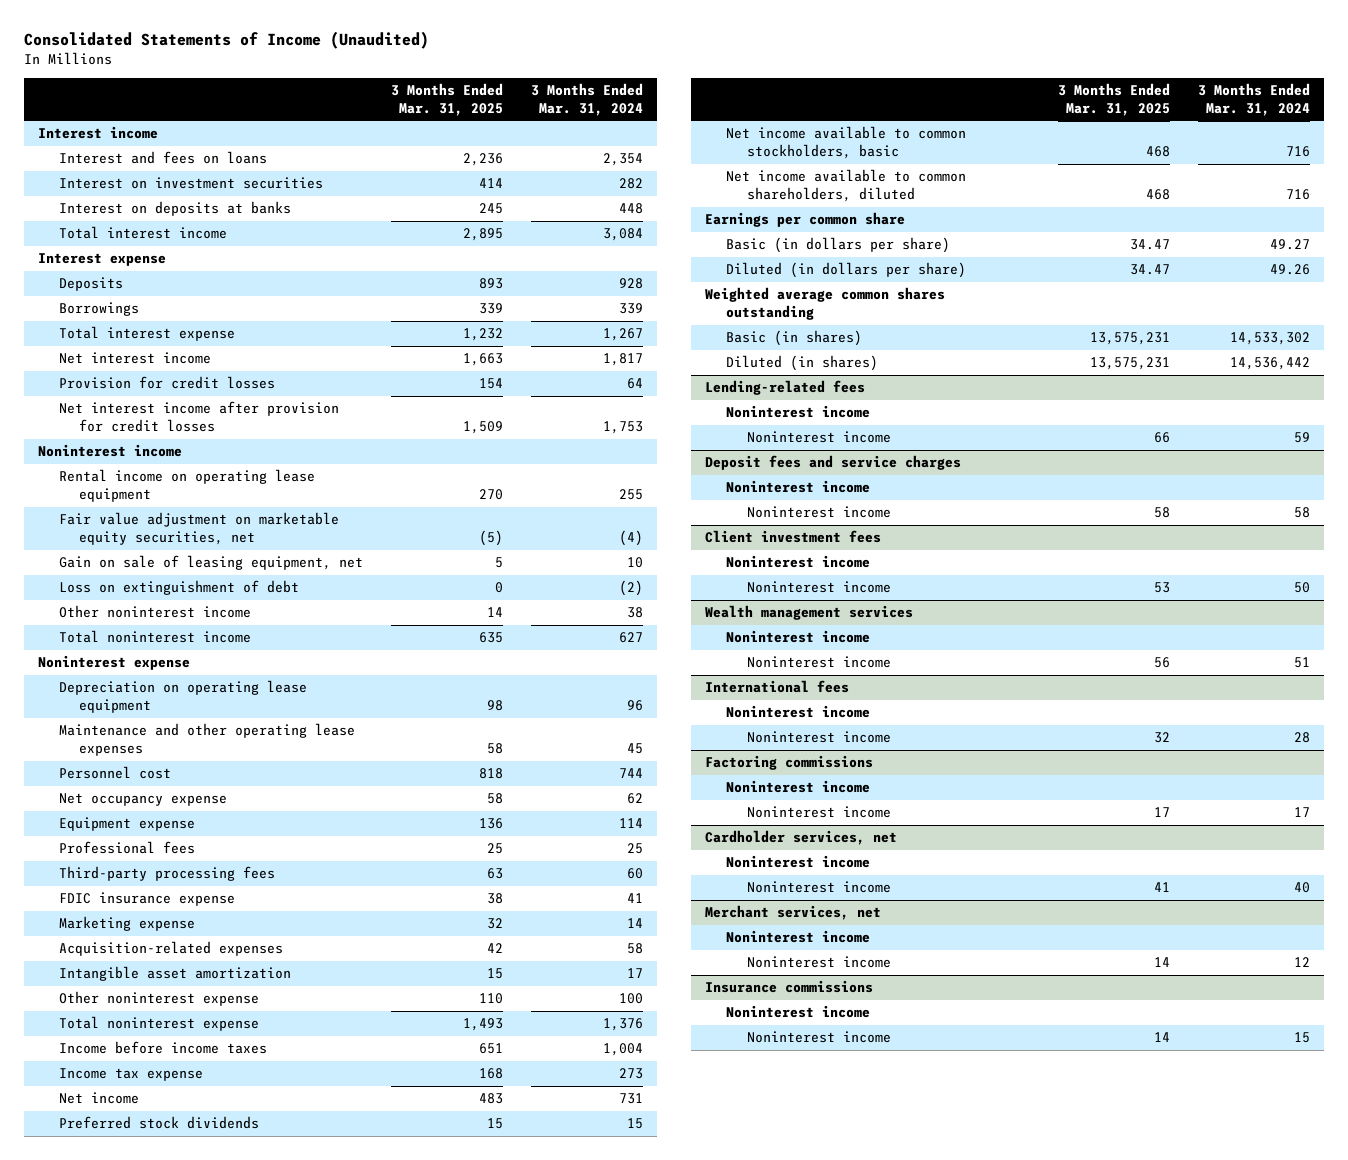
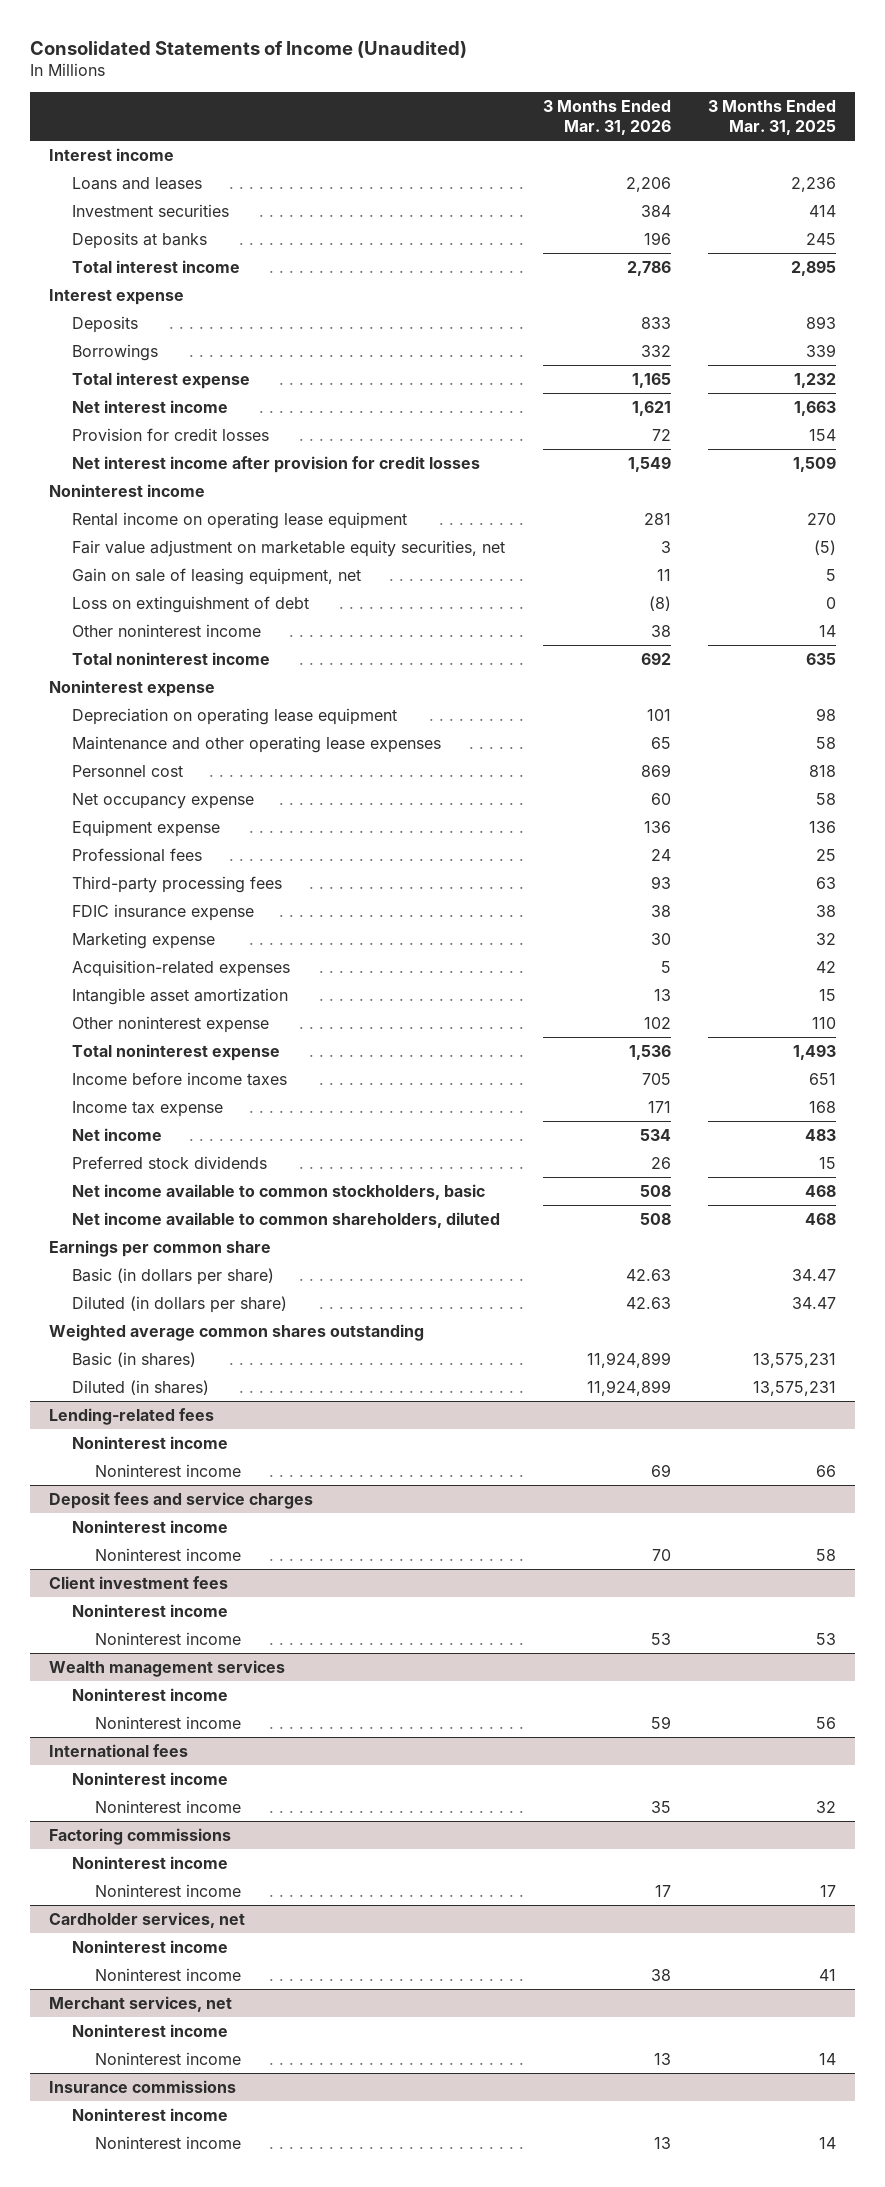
- | 3 Months Ended Mar. 31, 2025 | 3 Months Ended Mar. 31, 2024
+ | 3 Months Ended Mar. 31, 2026 | 3 Months Ended Mar. 31, 2025
- Interest and fees on loans | 2,236 | 2,354
- Interest on investment securities | 414 | 282
- Interest on deposits at banks | 245 | 448
+ Loans and leases | 2,206 | 2,236
+ Investment securities | 384 | 414
+ Deposits at banks | 196 | 245

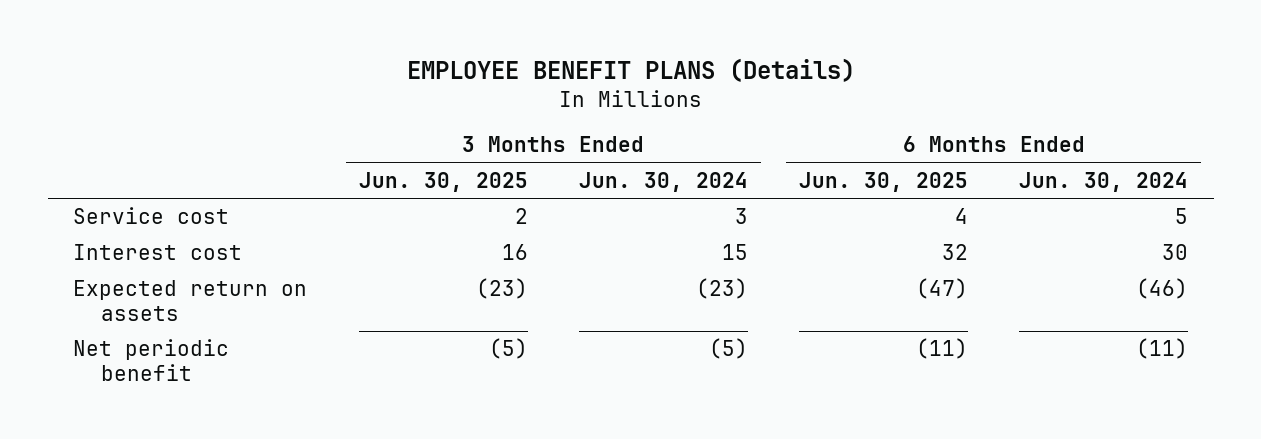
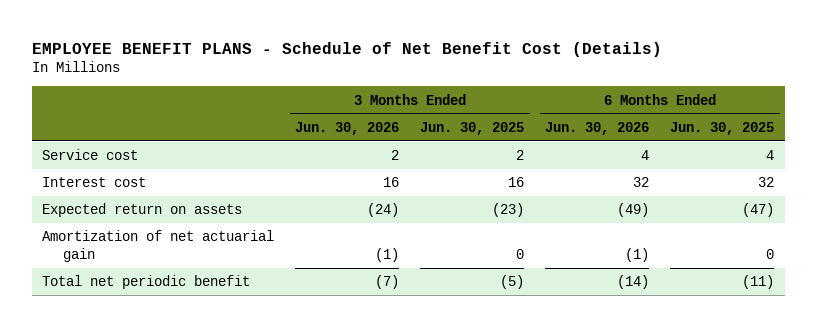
- EMPLOYEE BENEFIT PLANS (Details)
+ EMPLOYEE BENEFIT PLANS - Schedule of Net Benefit Cost (Details)
- | 3 Months Ended Jun. 30, 2025 | 3 Months Ended Jun. 30, 2024 | 6 Months Ended Jun. 30, 2025 | 6 Months Ended Jun. 30, 2024
+ | 3 Months Ended Jun. 30, 2026 | 3 Months Ended Jun. 30, 2025 | 6 Months Ended Jun. 30, 2026 | 6 Months Ended Jun. 30, 2025
- Net periodic benefit | (5) | (5) | (11) | (11)
+ Amortization of net actuarial gain | (1) | 0 | (1) | 0
+ Total net periodic benefit | (7) | (5) | (14) | (11)

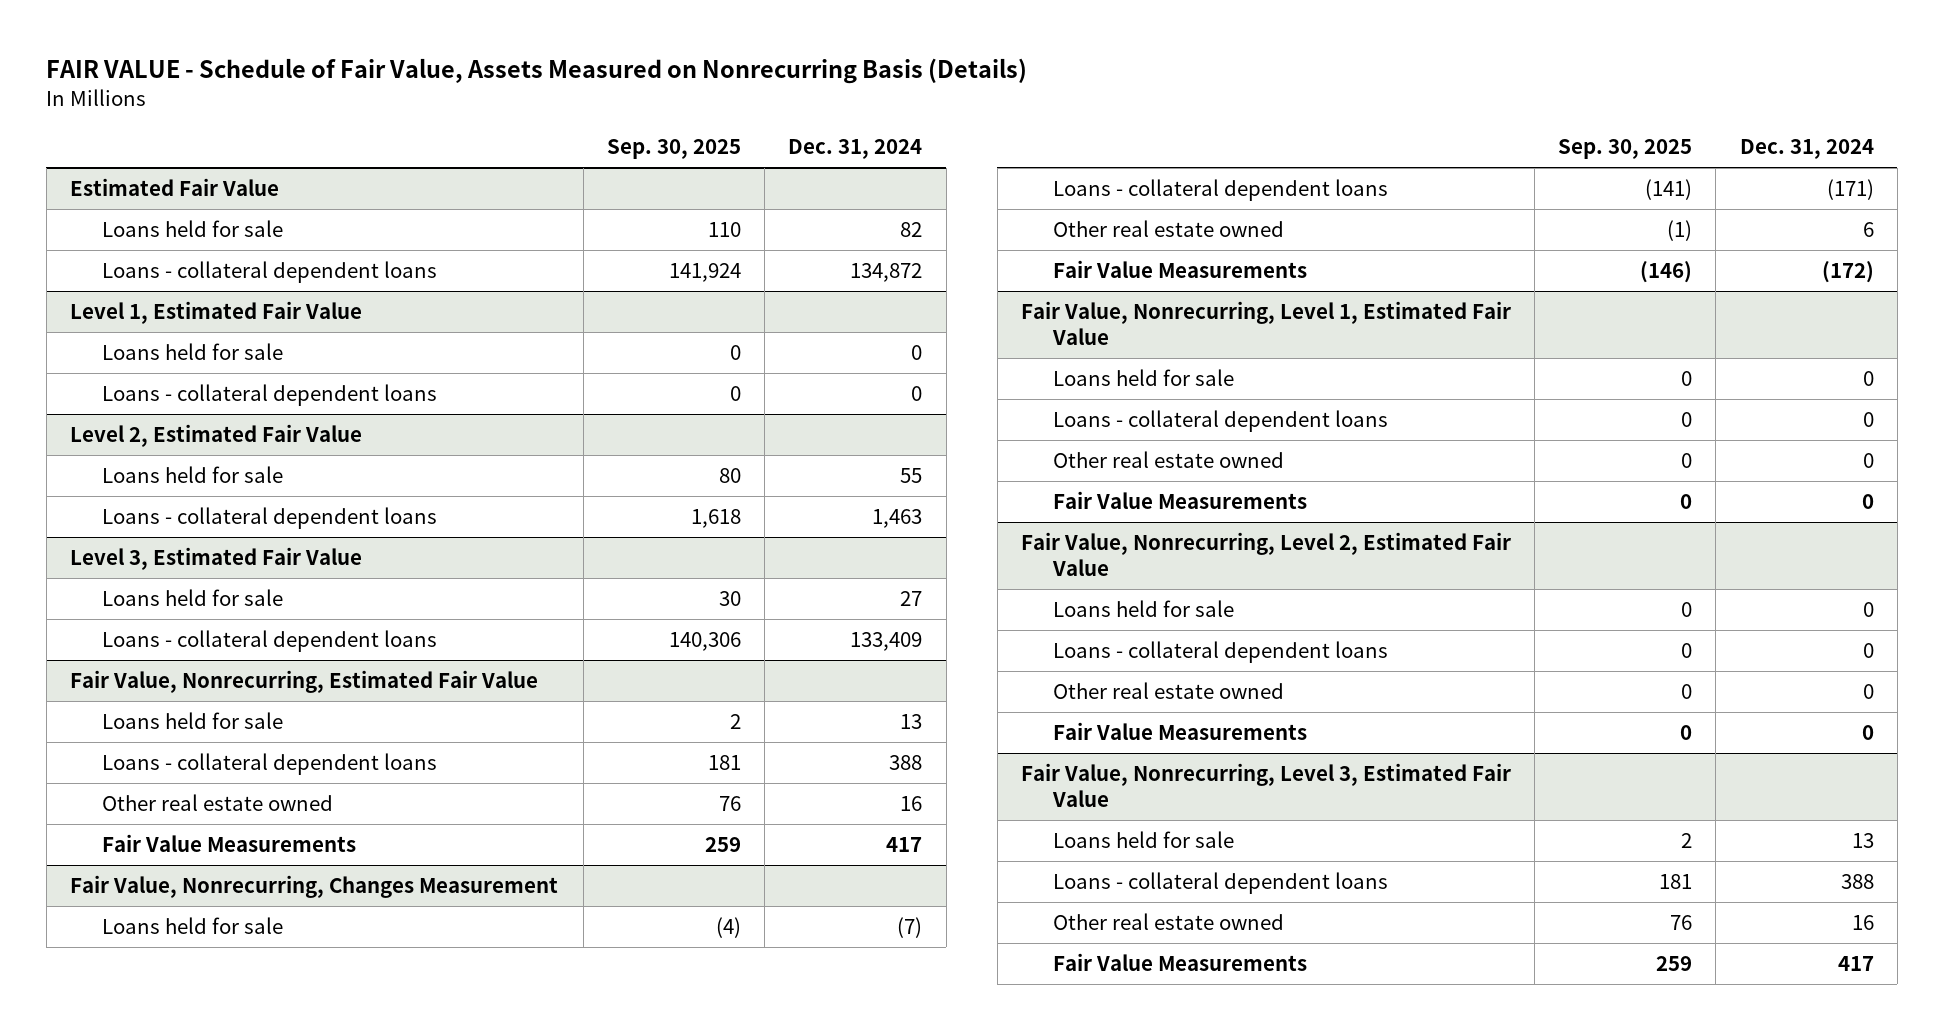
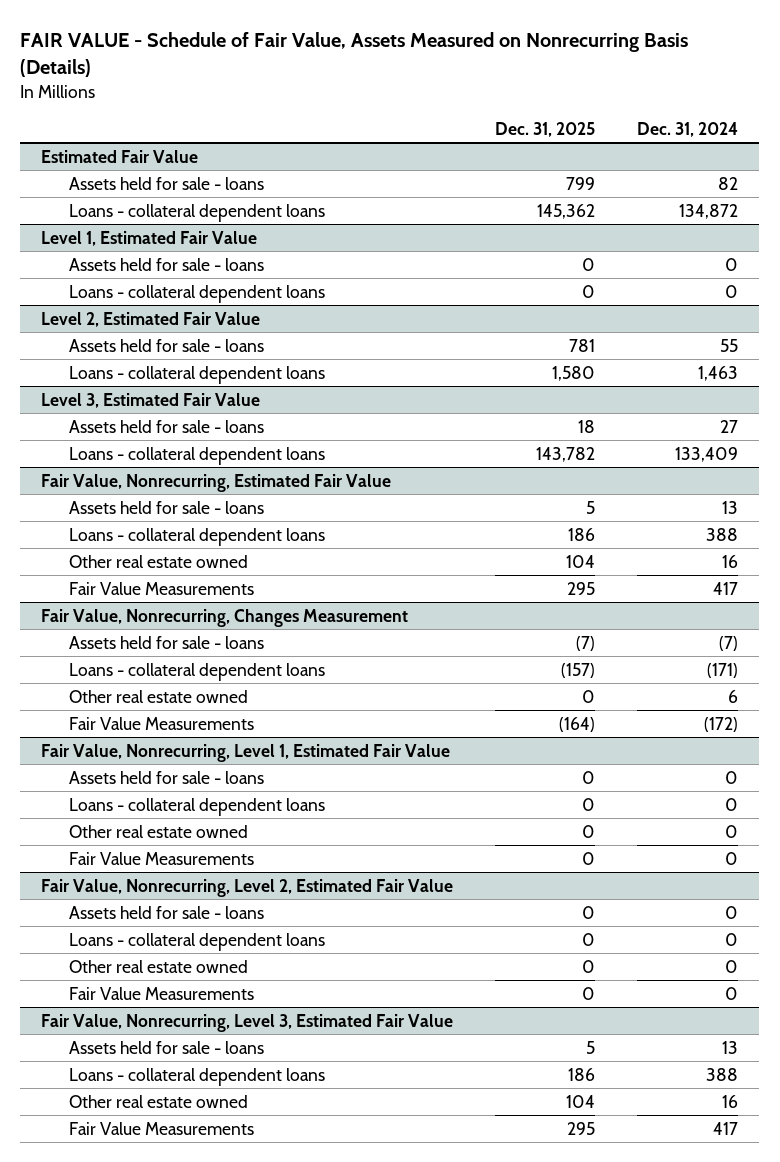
- | Sep. 30, 2025 | Dec. 31, 2024
+ | Dec. 31, 2025 | Dec. 31, 2024
@ Estimated Fair Value
- Loans held for sale | 110 | 82
+ Assets held for sale - loans | 799 | 82
@ Level 1, Estimated Fair Value
- Loans held for sale | 0 | 0
+ Assets held for sale - loans | 0 | 0
@ Level 2, Estimated Fair Value
- Loans held for sale | 80 | 55
+ Assets held for sale - loans | 781 | 55
@ Level 3, Estimated Fair Value
- Loans held for sale | 30 | 27
+ Assets held for sale - loans | 18 | 27
@ Fair Value, Nonrecurring, Estimated Fair Value
- Loans held for sale | 2 | 13
+ Assets held for sale - loans | 5 | 13
@ Fair Value, Nonrecurring, Changes Measurement
- Loans held for sale | (4) | (7)
+ Assets held for sale - loans | (7) | (7)
@ Fair Value, Nonrecurring, Level 1, Estimated Fair Value
- Loans held for sale | 0 | 0
+ Assets held for sale - loans | 0 | 0
@ Fair Value, Nonrecurring, Level 2, Estimated Fair Value
- Loans held for sale | 0 | 0
+ Assets held for sale - loans | 0 | 0
@ Fair Value, Nonrecurring, Level 3, Estimated Fair Value
- Loans held for sale | 2 | 13
+ Assets held for sale - loans | 5 | 13

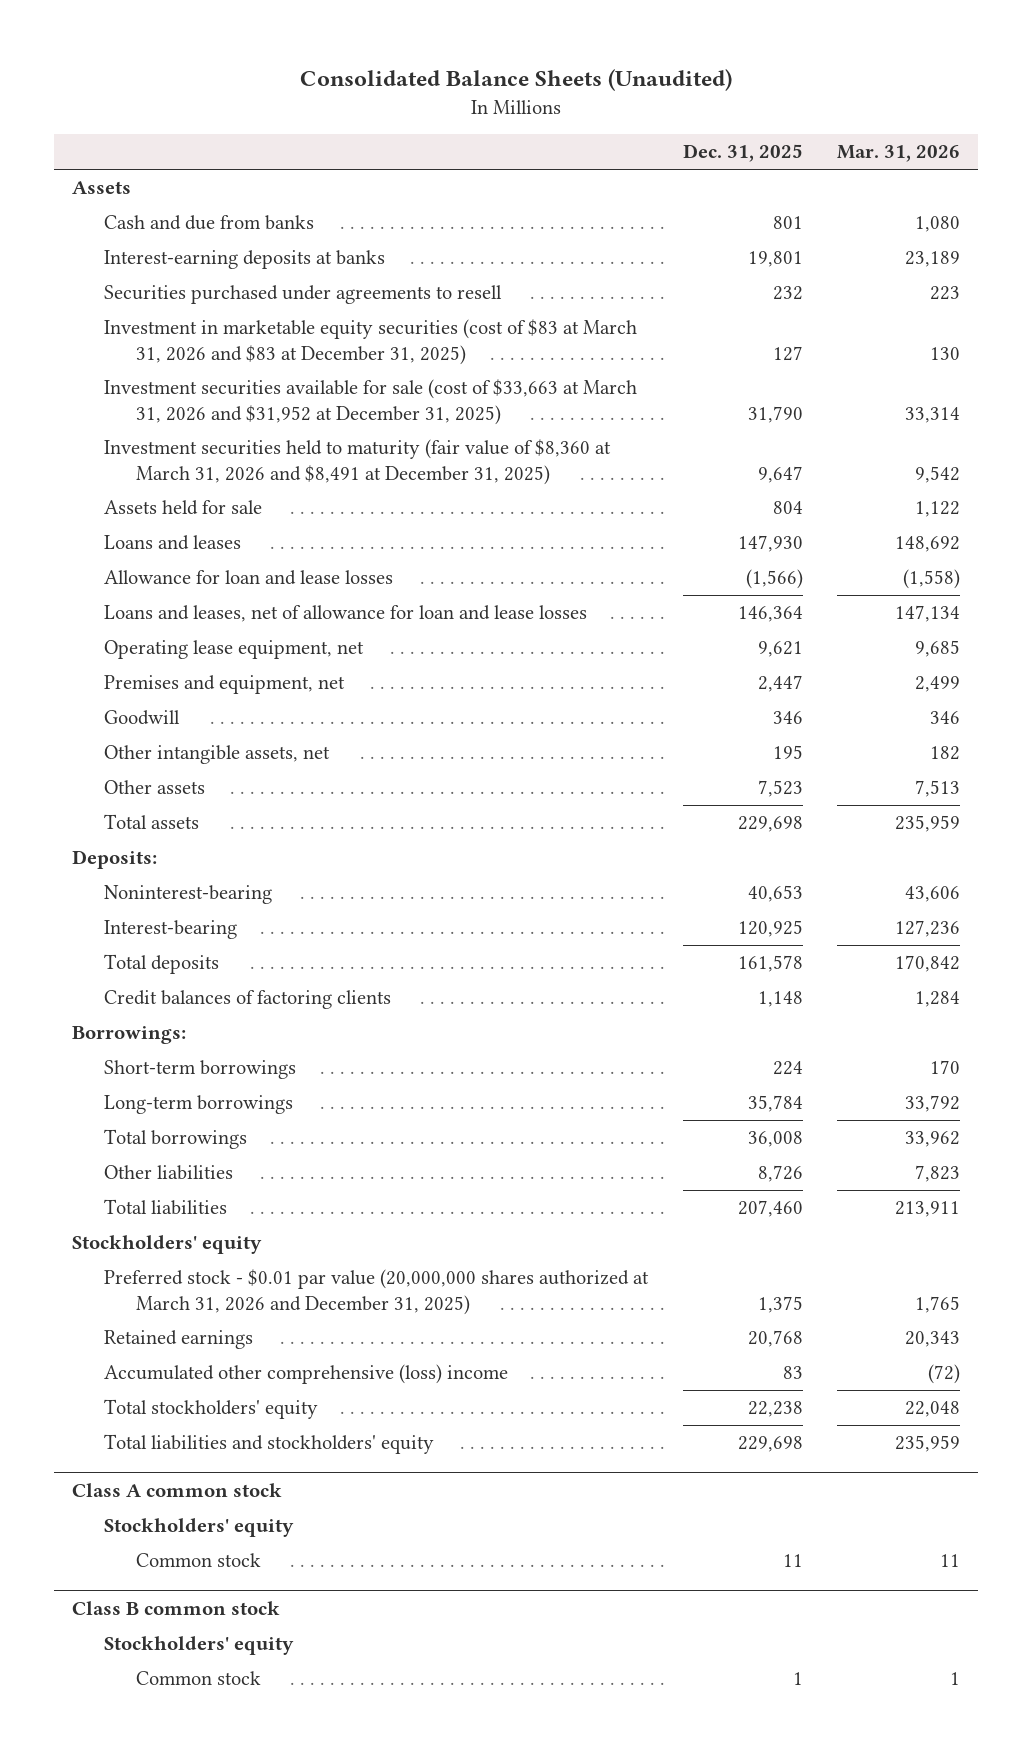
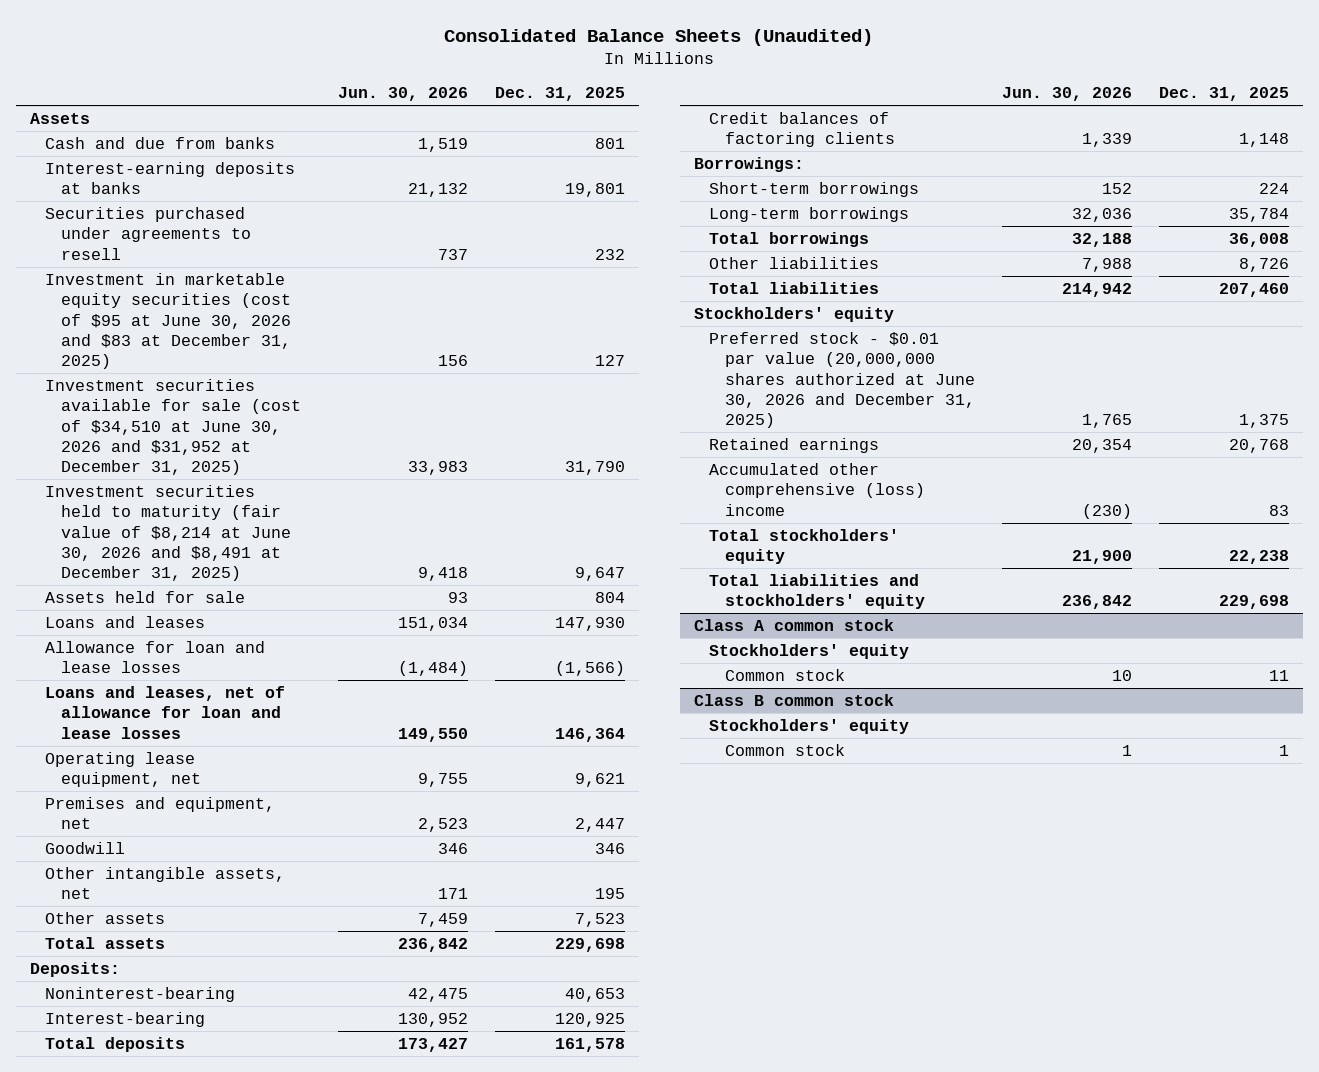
- | Dec. 31, 2025 | Mar. 31, 2026
+ | Jun. 30, 2026 | Dec. 31, 2025
- Investment in marketable equity securities (cost of $83 at March 31, 2026 and $83 at December 31, 2025) | 127 | 130
- Investment securities available for sale (cost of $33,663 at March 31, 2026 and $31,952 at December 31, 2025) | 31,790 | 33,314
- Investment securities held to maturity (fair value of $8,360 at March 31, 2026 and $8,491 at December 31, 2025) | 9,647 | 9,542
+ Investment in marketable equity securities (cost of $95 at June 30, 2026 and $83 at December 31, 2025) | 156 | 127
+ Investment securities available for sale (cost of $34,510 at June 30, 2026 and $31,952 at December 31, 2025) | 33,983 | 31,790
+ Investment securities held to maturity (fair value of $8,214 at June 30, 2026 and $8,491 at December 31, 2025) | 9,418 | 9,647
- Preferred stock - $0.01 par value (20,000,000 shares authorized at March 31, 2026 and December 31, 2025) | 1,375 | 1,765
+ Preferred stock - $0.01 par value (20,000,000 shares authorized at June 30, 2026 and December 31, 2025) | 1,765 | 1,375

